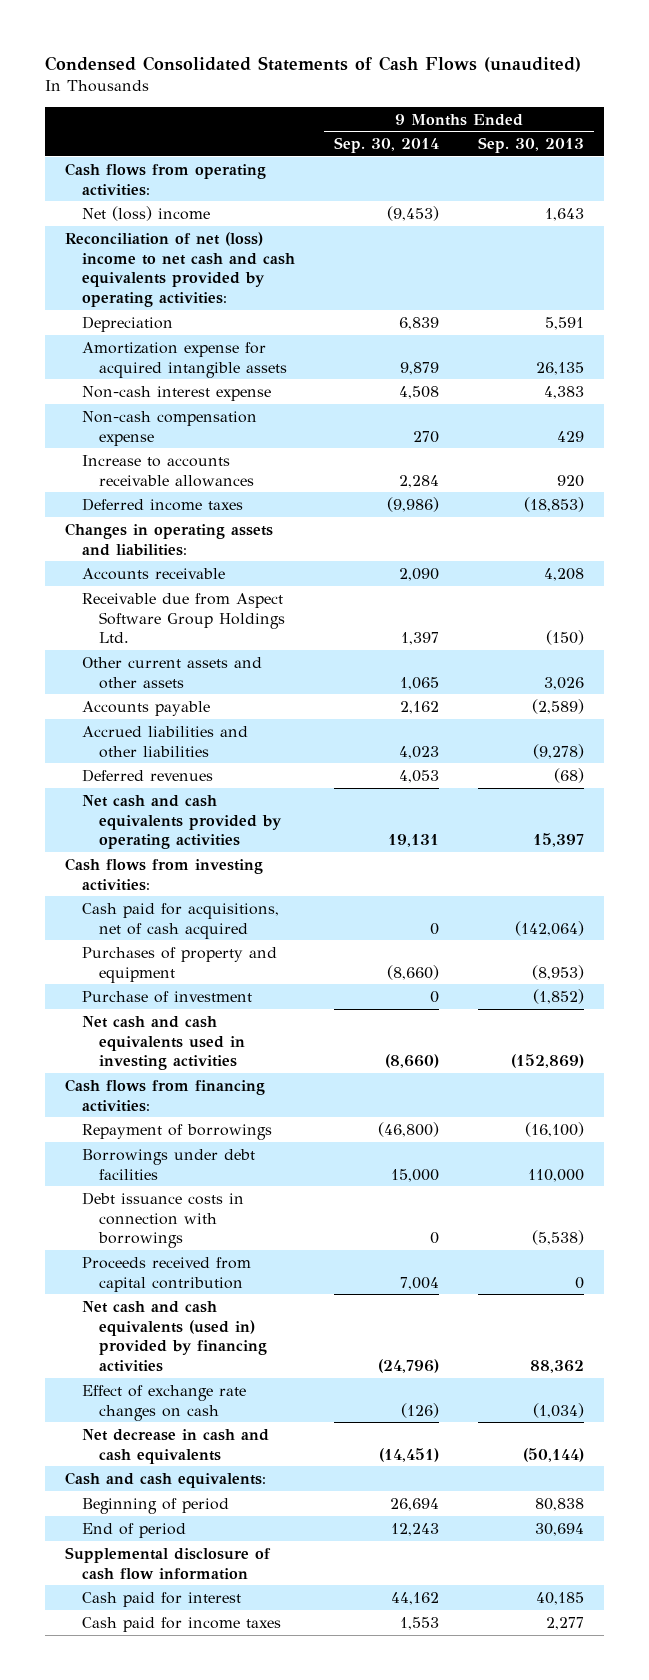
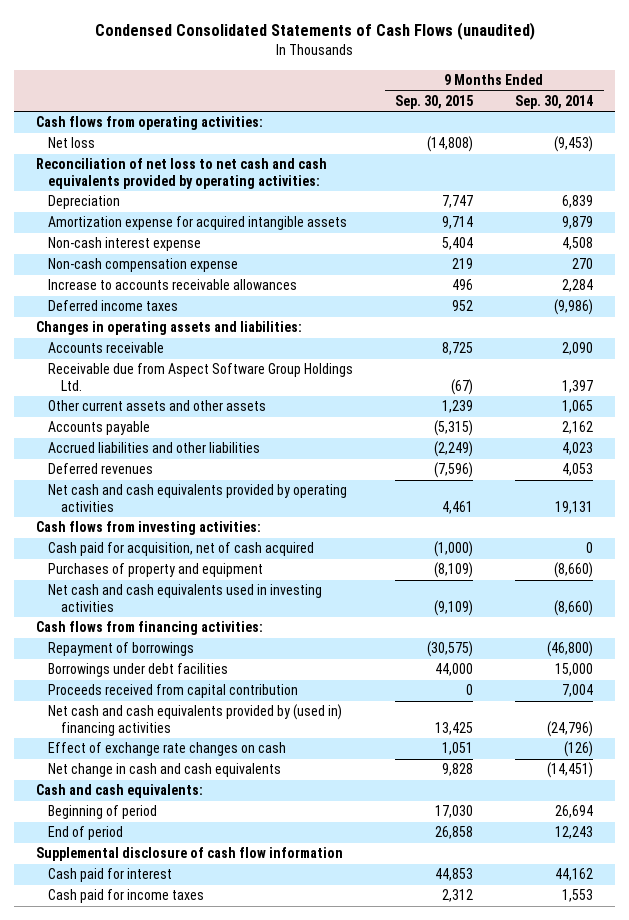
- | 9 Months Ended Sep. 30, 2014 | 9 Months Ended Sep. 30, 2013
+ | 9 Months Ended Sep. 30, 2015 | 9 Months Ended Sep. 30, 2014
- Net (loss) income | (9,453) | 1,643
- Reconciliation of net (loss) income to net cash and cash equivalents provided by operating activities:
+ Net loss | (14,808) | (9,453)
+ Reconciliation of net loss to net cash and cash equivalents provided by operating activities:
- Cash paid for acquisitions, net of cash acquired | 0 | (142,064)
+ Cash paid for acquisition, net of cash acquired | (1,000) | 0
- Purchase of investment | 0 | (1,852)
- Debt issuance costs in connection with borrowings | 0 | (5,538)
- Net cash and cash equivalents (used in) provided by financing activities | (24,796) | 88,362
+ Net cash and cash equivalents provided by (used in) financing activities | 13,425 | (24,796)
- Net decrease in cash and cash equivalents | (14,451) | (50,144)
+ Net change in cash and cash equivalents | 9,828 | (14,451)

